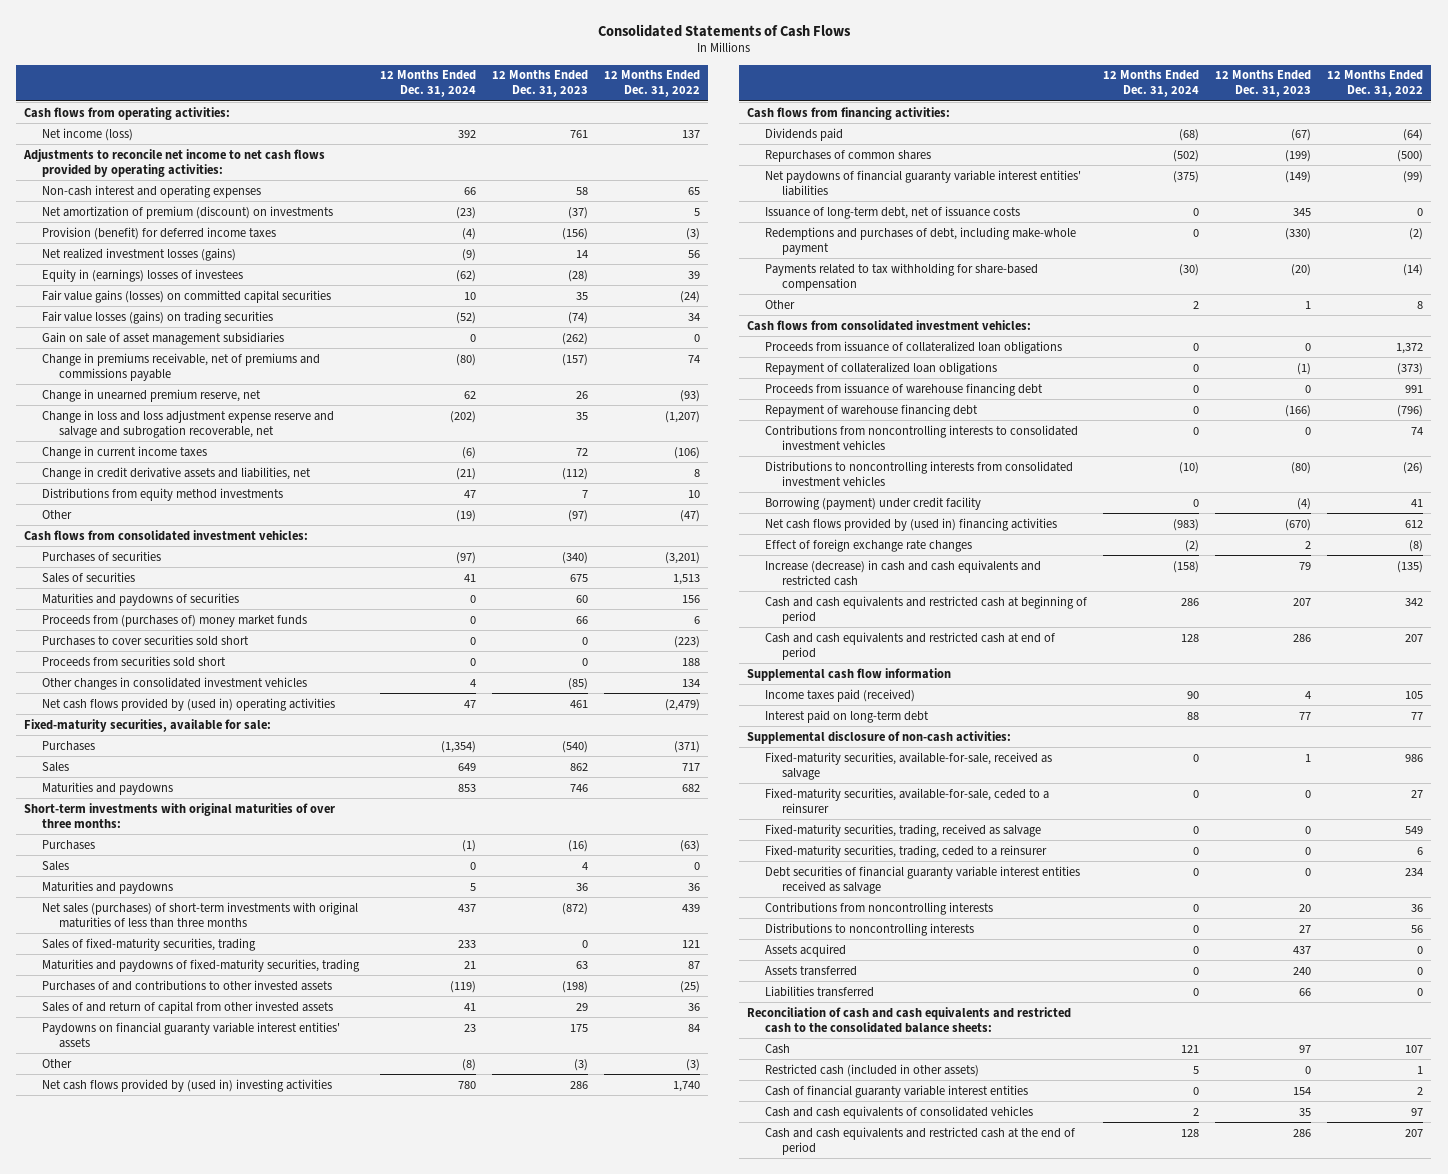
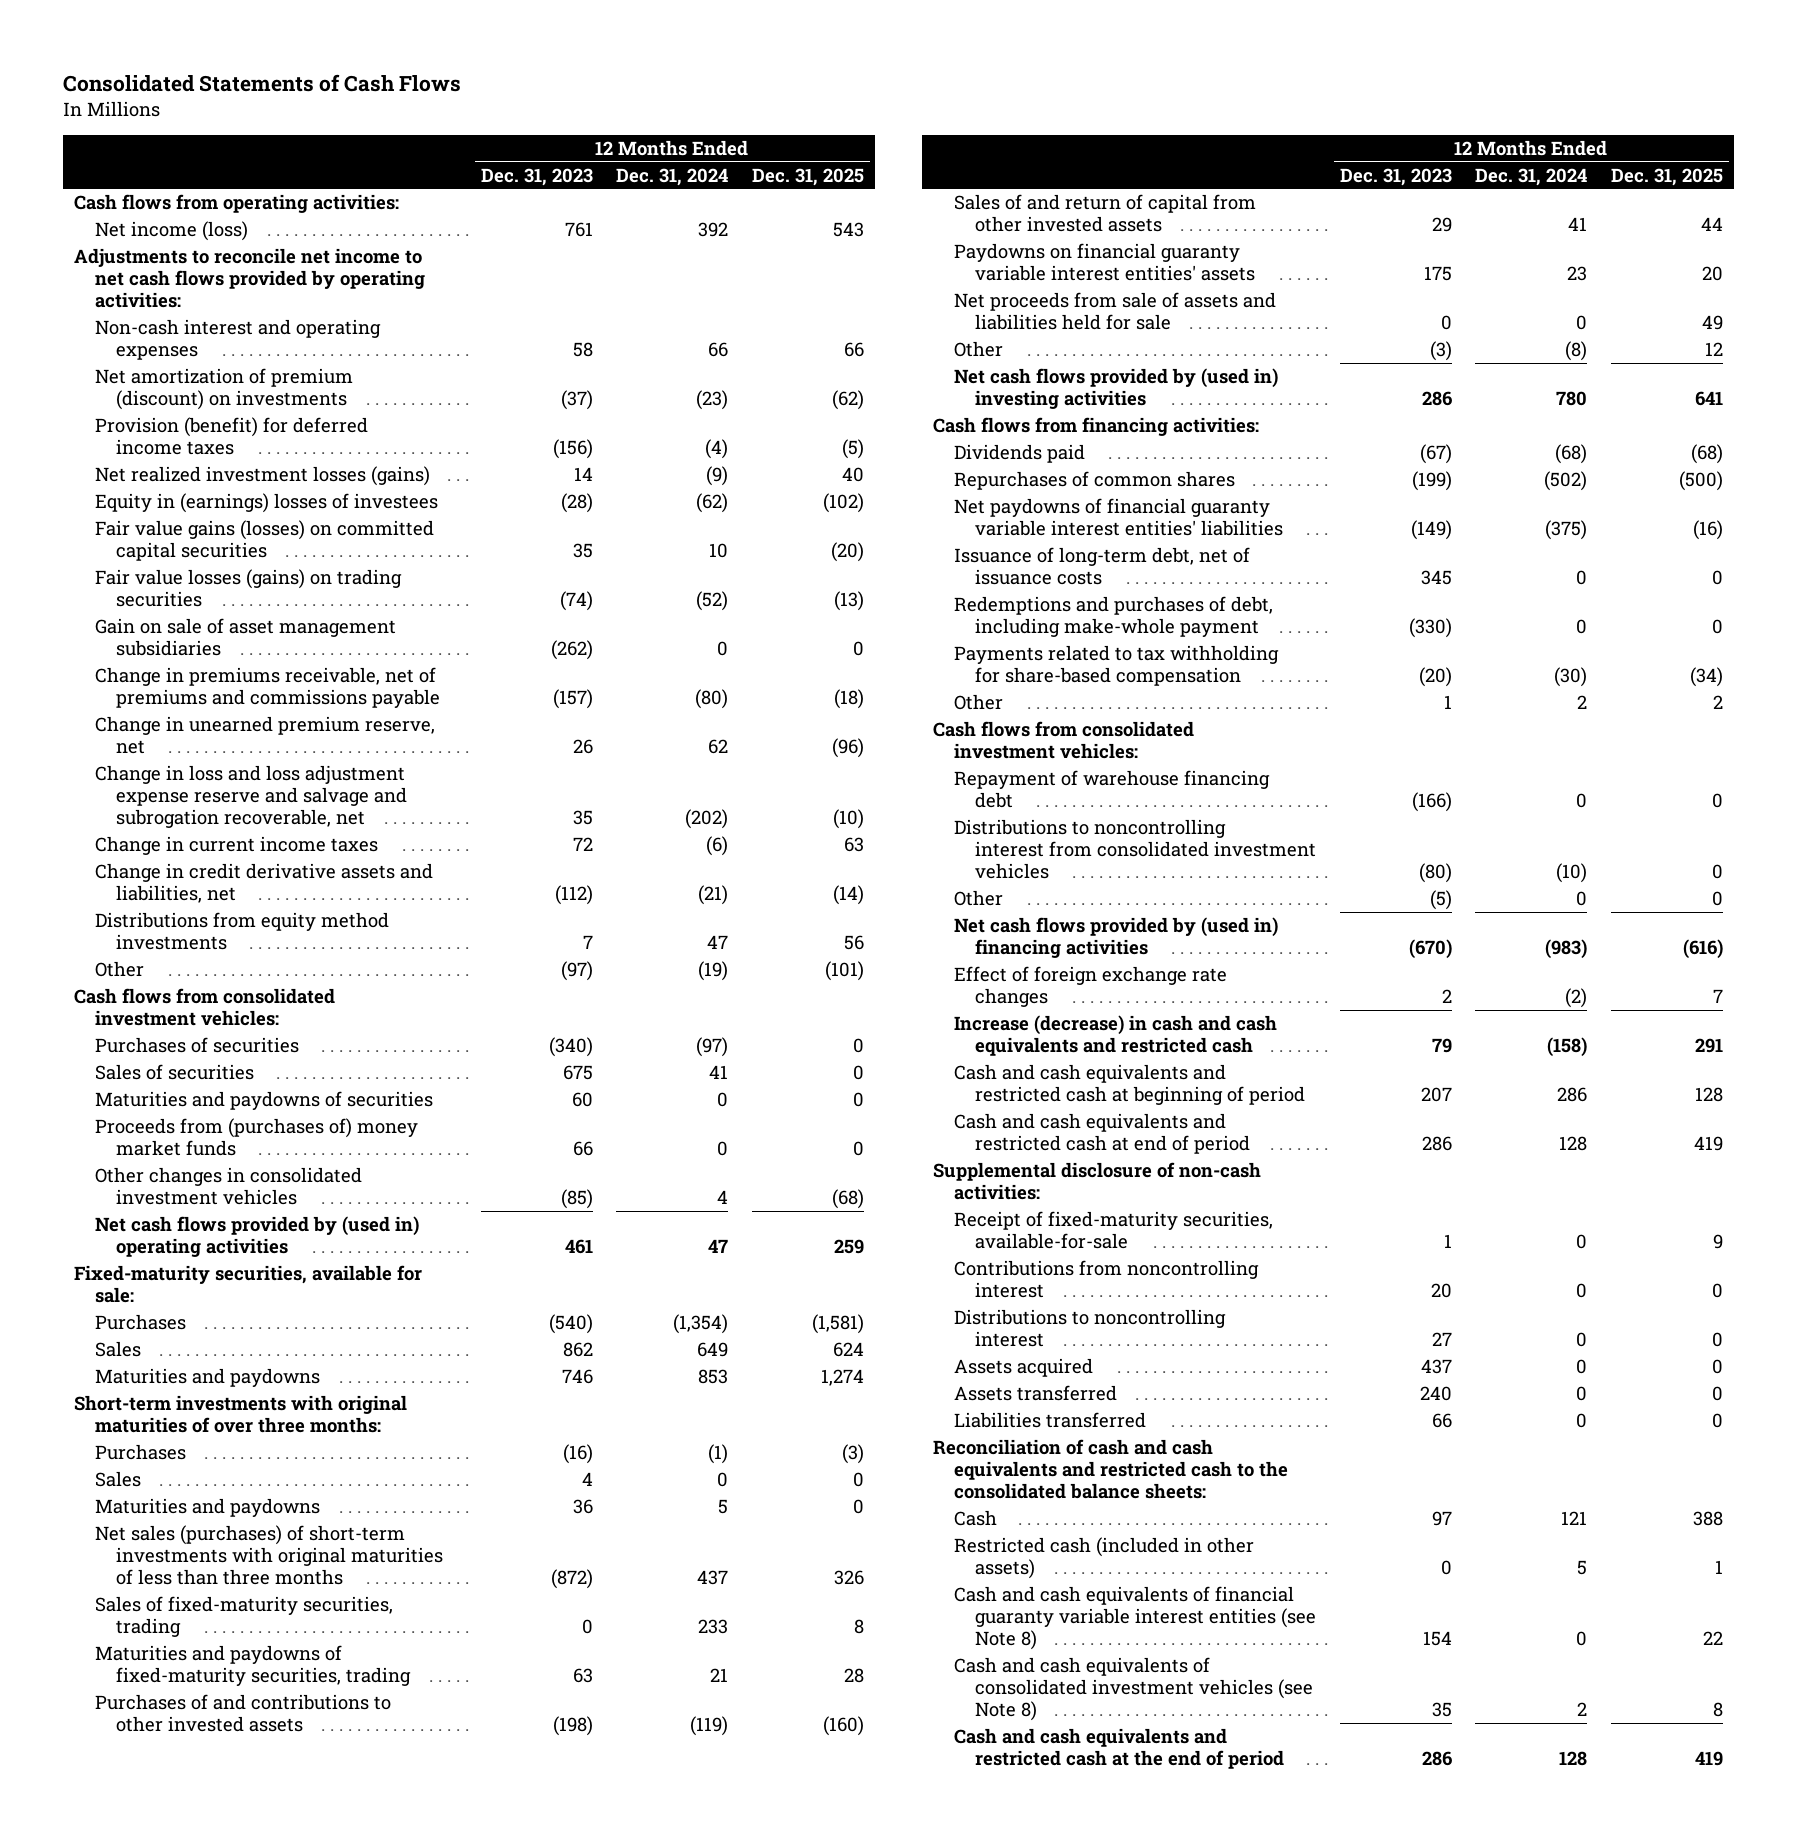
- | 12 Months Ended Dec. 31, 2024 | 12 Months Ended Dec. 31, 2023 | 12 Months Ended Dec. 31, 2022
+ | 12 Months Ended Dec. 31, 2023 | 12 Months Ended Dec. 31, 2024 | 12 Months Ended Dec. 31, 2025
- Purchases to cover securities sold short | 0 | 0 | (223)
- Proceeds from securities sold short | 0 | 0 | 188
+ Net proceeds from sale of assets and liabilities held for sale | 0 | 0 | 49
- Proceeds from issuance of collateralized loan obligations | 0 | 0 | 1,372
- Repayment of collateralized loan obligations | 0 | (1) | (373)
- Proceeds from issuance of warehouse financing debt | 0 | 0 | 991
- Contributions from noncontrolling interests to consolidated investment vehicles | 0 | 0 | 74
- Distributions to noncontrolling interests from consolidated investment vehicles | (10) | (80) | (26)
- Borrowing (payment) under credit facility | 0 | (4) | 41
+ Distributions to noncontrolling interest from consolidated investment vehicles | (80) | (10) | 0
+ Other | (5) | 0 | 0
- Supplemental cash flow information
- Income taxes paid (received) | 90 | 4 | 105
- Interest paid on long-term debt | 88 | 77 | 77
- Fixed-maturity securities, available-for-sale, received as salvage | 0 | 1 | 986
- Fixed-maturity securities, available-for-sale, ceded to a reinsurer | 0 | 0 | 27
- Fixed-maturity securities, trading, received as salvage | 0 | 0 | 549
- Fixed-maturity securities, trading, ceded to a reinsurer | 0 | 0 | 6
- Debt securities of financial guaranty variable interest entities received as salvage | 0 | 0 | 234
- Contributions from noncontrolling interests | 0 | 20 | 36
- Distributions to noncontrolling interests | 0 | 27 | 56
+ Receipt of fixed-maturity securities, available-for-sale | 1 | 0 | 9
+ Contributions from noncontrolling interest | 20 | 0 | 0
+ Distributions to noncontrolling interest | 27 | 0 | 0
- Cash of financial guaranty variable interest entities | 0 | 154 | 2
- Cash and cash equivalents of consolidated vehicles | 2 | 35 | 97
+ Cash and cash equivalents of financial guaranty variable interest entities (see Note 8) | 154 | 0 | 22
+ Cash and cash equivalents of consolidated investment vehicles (see Note 8) | 35 | 2 | 8

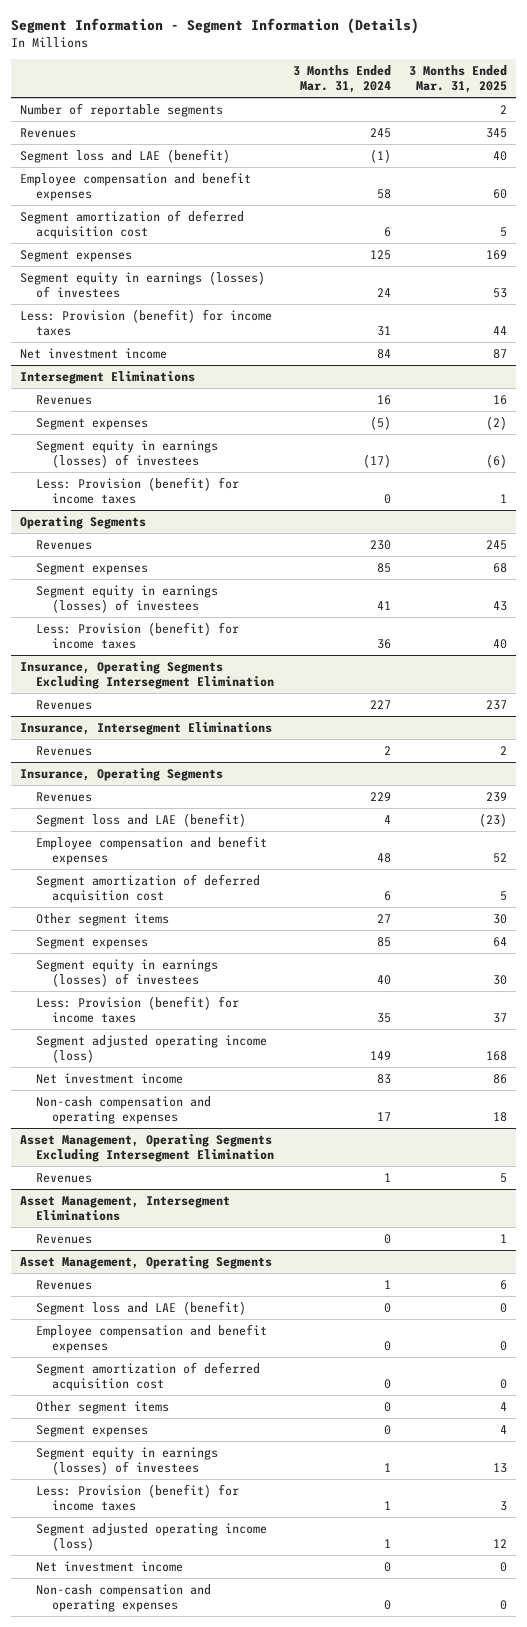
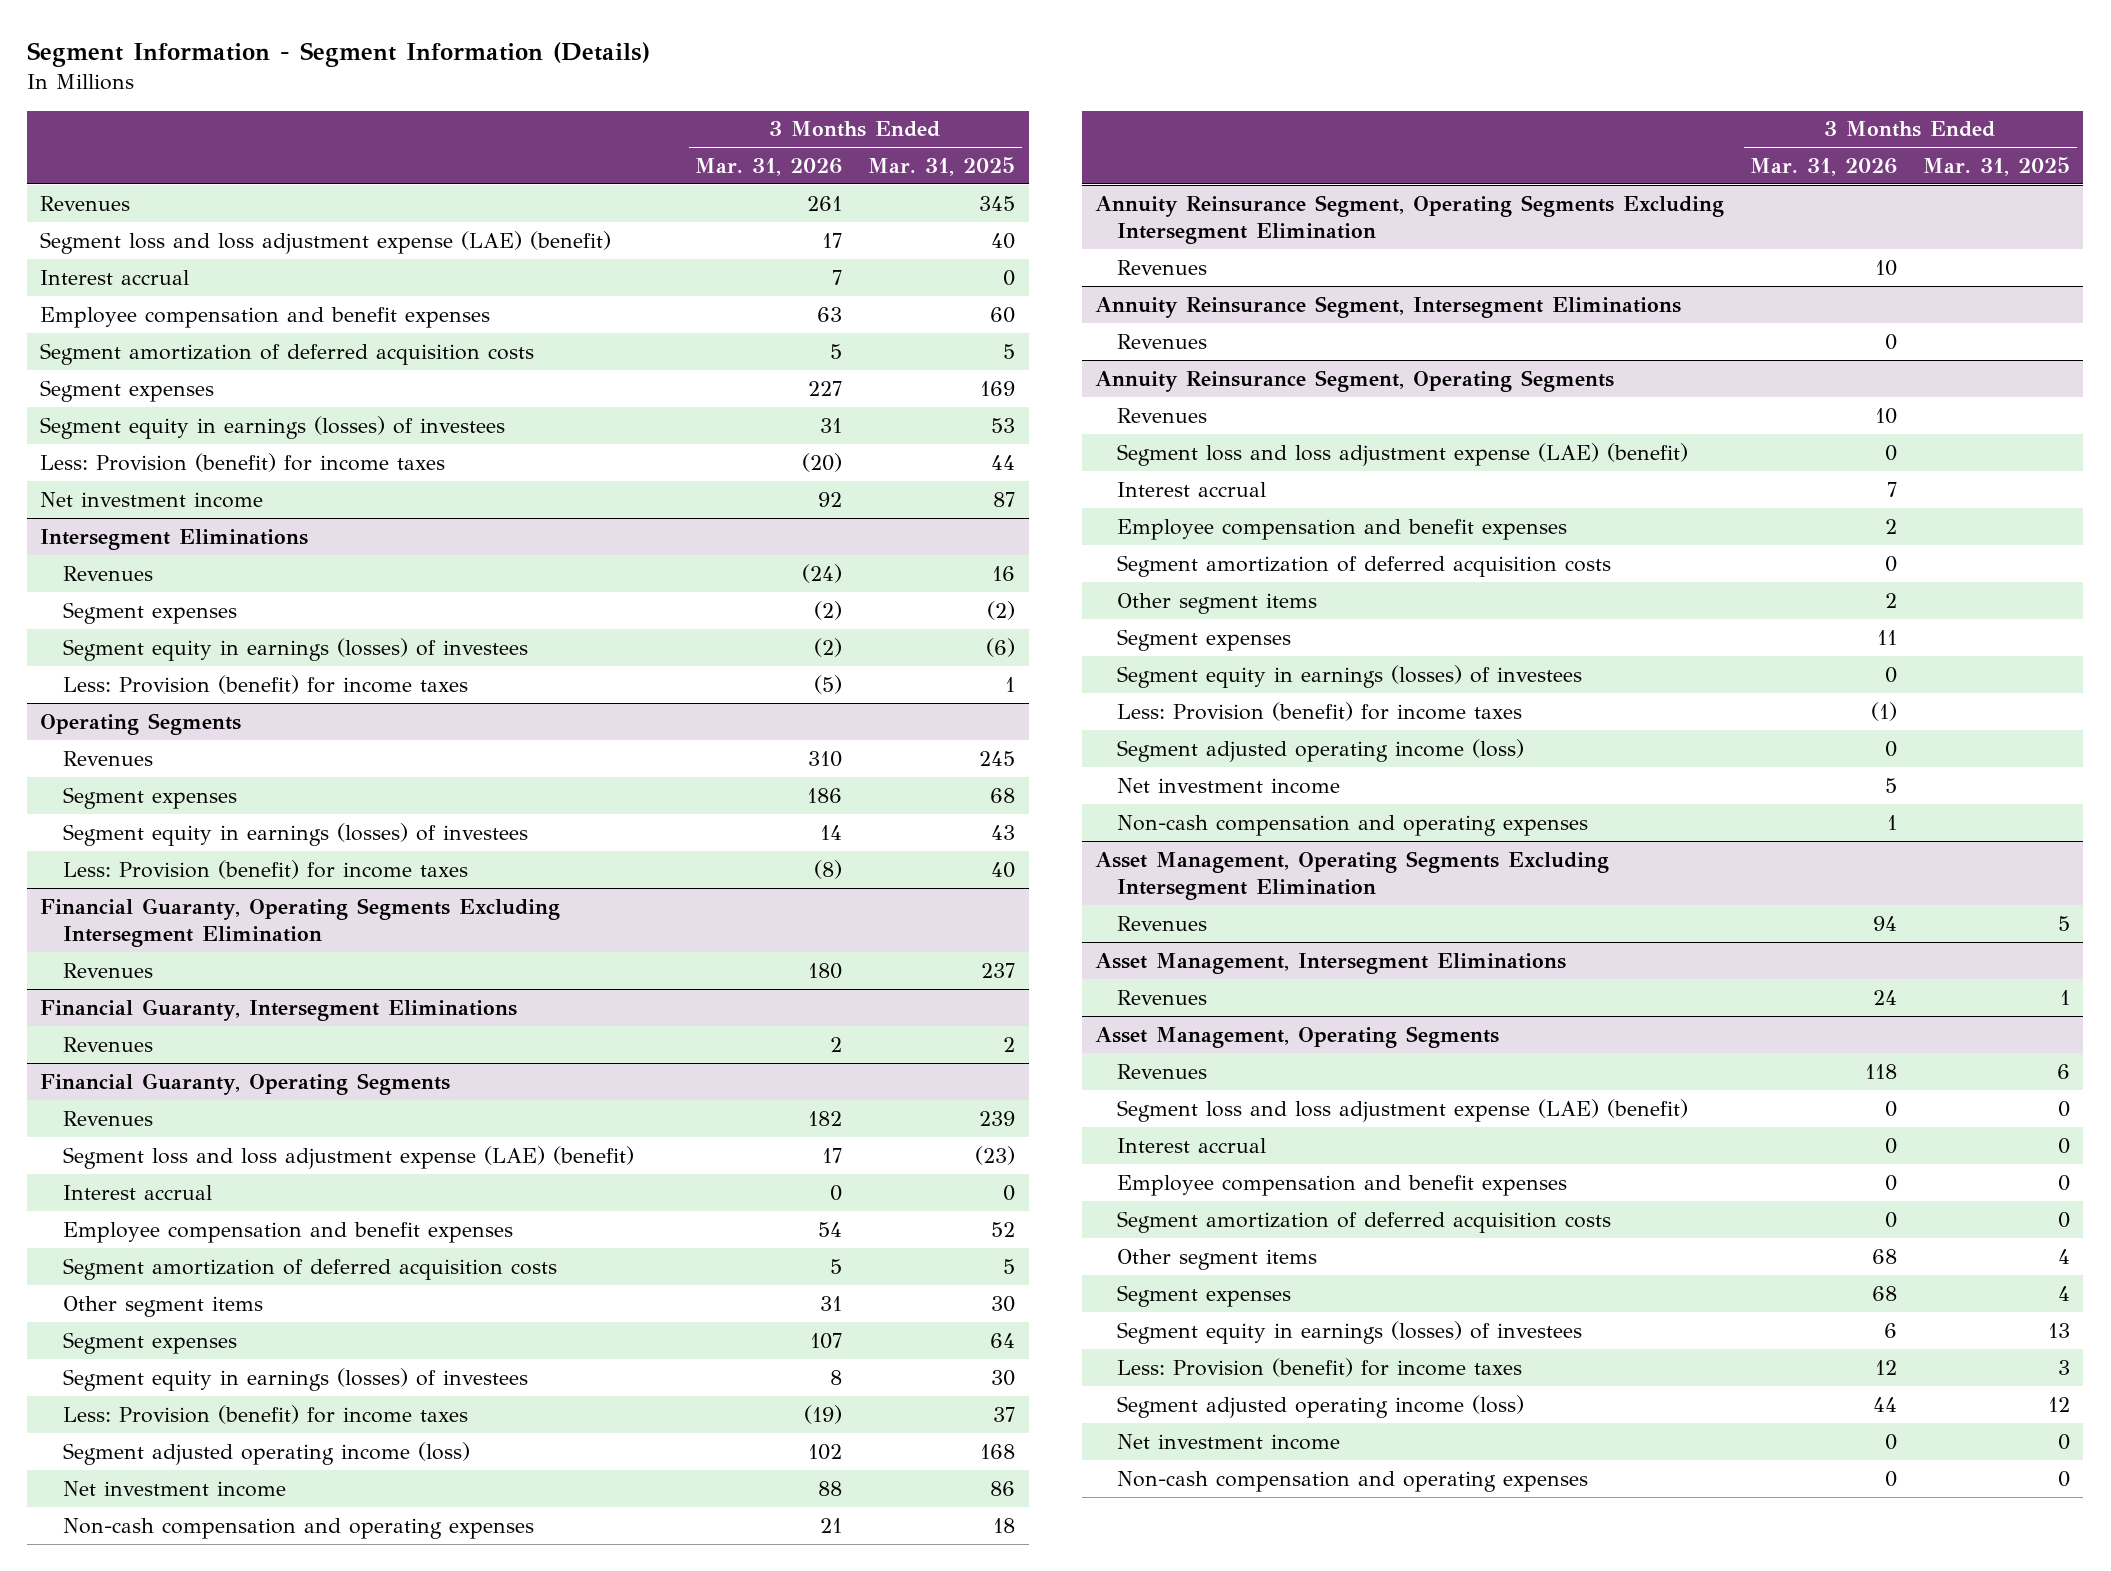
- | 3 Months Ended Mar. 31, 2024 | 3 Months Ended Mar. 31, 2025
+ | 3 Months Ended Mar. 31, 2026 | 3 Months Ended Mar. 31, 2025
- Number of reportable segments | | 2
- Segment loss and LAE (benefit) | (1) | 40
+ Segment loss and loss adjustment expense (LAE) (benefit) | 17 | 40
+ Interest accrual | 7 | 0
- Segment amortization of deferred acquisition cost | 6 | 5
+ Segment amortization of deferred acquisition costs | 5 | 5
- Insurance, Operating Segments Excluding Intersegment Elimination
+ Financial Guaranty, Operating Segments Excluding Intersegment Elimination
- Insurance, Intersegment Eliminations
+ Financial Guaranty, Intersegment Eliminations
- Insurance, Operating Segments
+ Financial Guaranty, Operating Segments
- Segment loss and LAE (benefit) | 4 | (23)
+ Segment loss and loss adjustment expense (LAE) (benefit) | 17 | (23)
+ Interest accrual | 0 | 0
- Segment amortization of deferred acquisition cost | 6 | 5
+ Segment amortization of deferred acquisition costs | 5 | 5
+ Annuity Reinsurance Segment, Operating Segments Excluding Intersegment Elimination
+ Revenues | 10 |
+ Annuity Reinsurance Segment, Intersegment Eliminations
+ Revenues | 0 |
+ Annuity Reinsurance Segment, Operating Segments
+ Revenues | 10 |
+ Segment loss and loss adjustment expense (LAE) (benefit) | 0 |
+ Interest accrual | 7 |
+ Employee compensation and benefit expenses | 2 |
+ Segment amortization of deferred acquisition costs | 0 |
+ Other segment items | 2 |
+ Segment expenses | 11 |
+ Segment equity in earnings (losses) of investees | 0 |
+ Less: Provision (benefit) for income taxes | (1) |
+ Segment adjusted operating income (loss) | 0 |
+ Net investment income | 5 |
+ Non-cash compensation and operating expenses | 1 |
@ Asset Management, Operating Segments
- Segment loss and LAE (benefit) | 0 | 0
+ Segment loss and loss adjustment expense (LAE) (benefit) | 0 | 0
+ Interest accrual | 0 | 0
- Segment amortization of deferred acquisition cost | 0 | 0
+ Segment amortization of deferred acquisition costs | 0 | 0

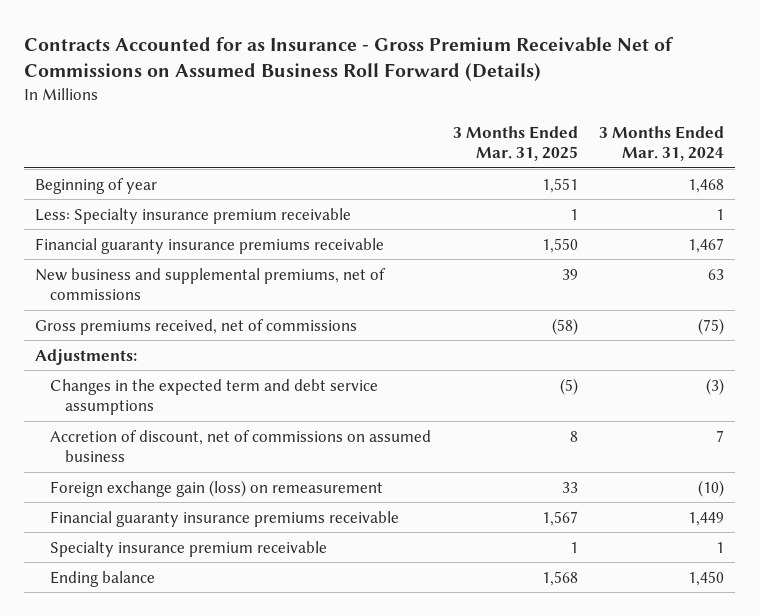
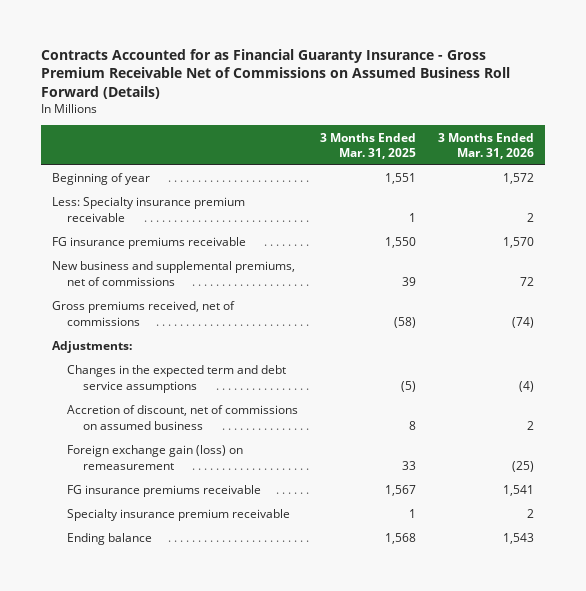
- Contracts Accounted for as Insurance - Gross Premium Receivable Net of Commissions on Assumed Business Roll Forward (Details)
+ Contracts Accounted for as Financial Guaranty Insurance - Gross Premium Receivable Net of Commissions on Assumed Business Roll Forward (Details)
- | 3 Months Ended Mar. 31, 2025 | 3 Months Ended Mar. 31, 2024
+ | 3 Months Ended Mar. 31, 2025 | 3 Months Ended Mar. 31, 2026
- Financial guaranty insurance premiums receivable | 1,550 | 1,467
+ FG insurance premiums receivable | 1,550 | 1,570
- Financial guaranty insurance premiums receivable | 1,567 | 1,449
+ FG insurance premiums receivable | 1,567 | 1,541

